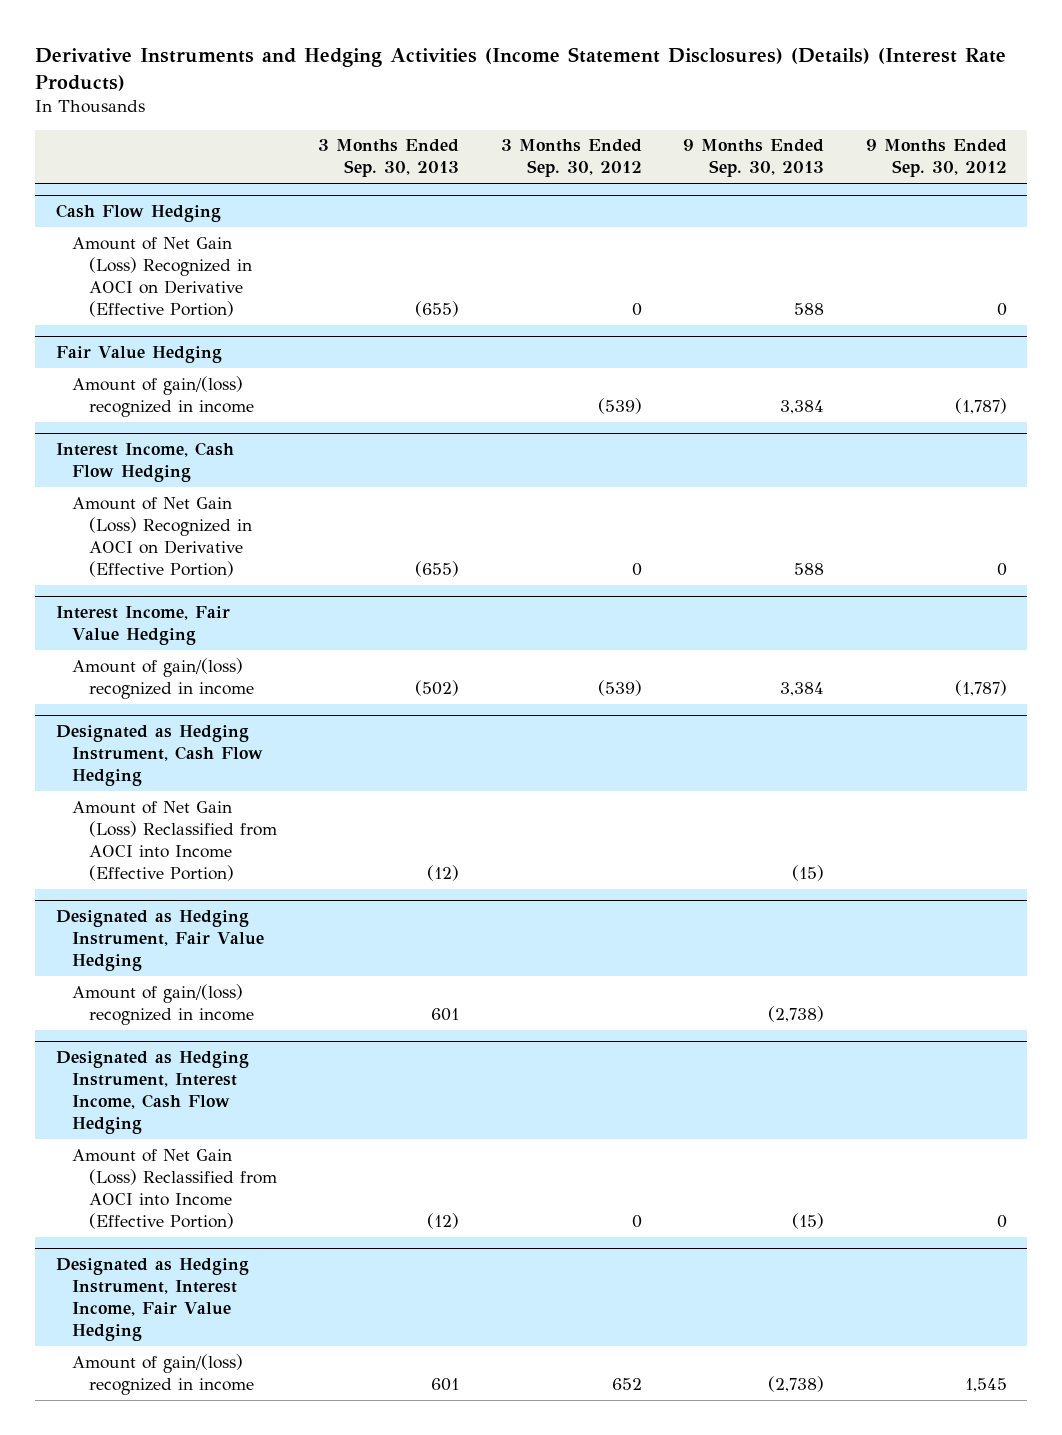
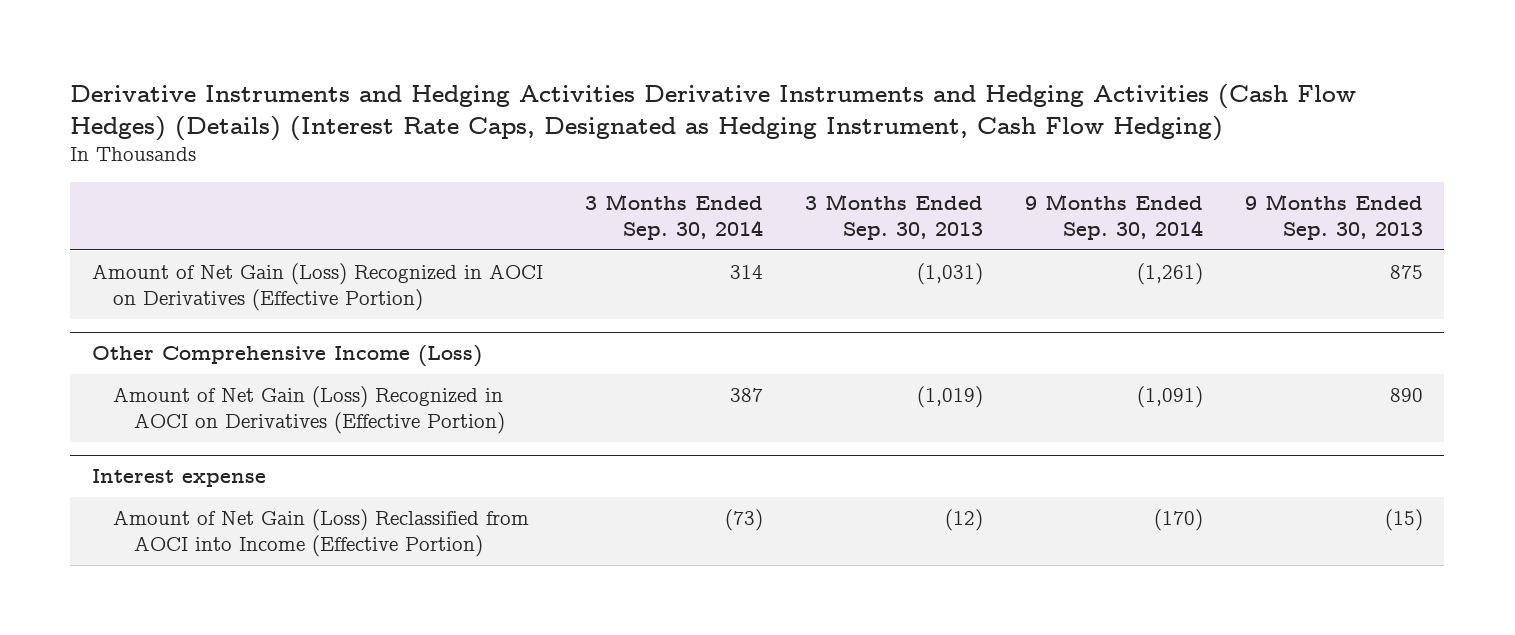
- Derivative Instruments and Hedging Activities (Income Statement Disclosures) (Details) (Interest Rate Products)
+ Derivative Instruments and Hedging Activities Derivative Instruments and Hedging Activities (Cash Flow Hedges) (Details) (Interest Rate Caps, Designated as Hedging Instrument, Cash Flow Hedging)
- | 3 Months Ended Sep. 30, 2013 | 3 Months Ended Sep. 30, 2012 | 9 Months Ended Sep. 30, 2013 | 9 Months Ended Sep. 30, 2012
+ | 3 Months Ended Sep. 30, 2014 | 3 Months Ended Sep. 30, 2013 | 9 Months Ended Sep. 30, 2014 | 9 Months Ended Sep. 30, 2013
- Cash Flow Hedging
- Amount of Net Gain (Loss) Recognized in AOCI on Derivative (Effective Portion) | (655) | 0 | 588 | 0
- Fair Value Hedging
- Amount of gain/(loss) recognized in income | | (539) | 3,384 | (1,787)
- Interest Income, Cash Flow Hedging
- Amount of Net Gain (Loss) Recognized in AOCI on Derivative (Effective Portion) | (655) | 0 | 588 | 0
- Interest Income, Fair Value Hedging
- Amount of gain/(loss) recognized in income | (502) | (539) | 3,384 | (1,787)
- Designated as Hedging Instrument, Cash Flow Hedging
- Amount of Net Gain (Loss) Reclassified from AOCI into Income (Effective Portion) | (12) | | (15) |
- Designated as Hedging Instrument, Fair Value Hedging
- Amount of gain/(loss) recognized in income | 601 | | (2,738) |
- Designated as Hedging Instrument, Interest Income, Cash Flow Hedging
+ Amount of Net Gain (Loss) Recognized in AOCI on Derivatives (Effective Portion) | 314 | (1,031) | (1,261) | 875
+ Other Comprehensive Income (Loss)
+ Amount of Net Gain (Loss) Recognized in AOCI on Derivatives (Effective Portion) | 387 | (1,019) | (1,091) | 890
+ Interest expense
- Designated as Hedging Instrument, Interest Income, Fair Value Hedging
- Amount of gain/(loss) recognized in income | 601 | 652 | (2,738) | 1,545

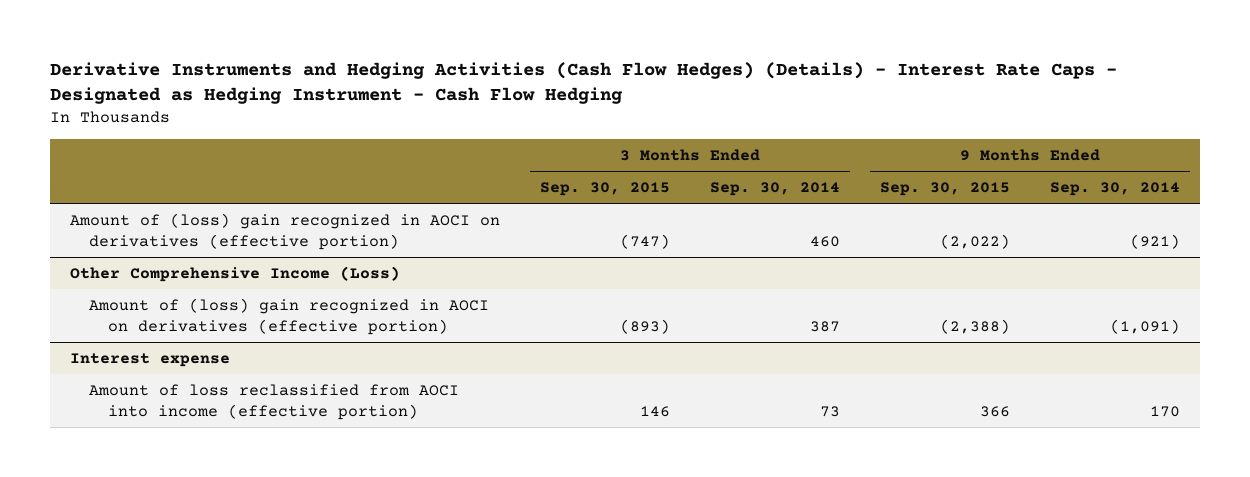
- Derivative Instruments and Hedging Activities Derivative Instruments and Hedging Activities (Cash Flow Hedges) (Details) (Interest Rate Caps, Designated as Hedging Instrument, Cash Flow Hedging)
+ Derivative Instruments and Hedging Activities (Cash Flow Hedges) (Details) - Interest Rate Caps - Designated as Hedging Instrument - Cash Flow Hedging
- | 3 Months Ended Sep. 30, 2014 | 3 Months Ended Sep. 30, 2013 | 9 Months Ended Sep. 30, 2014 | 9 Months Ended Sep. 30, 2013
+ | 3 Months Ended Sep. 30, 2015 | 3 Months Ended Sep. 30, 2014 | 9 Months Ended Sep. 30, 2015 | 9 Months Ended Sep. 30, 2014
- Amount of Net Gain (Loss) Recognized in AOCI on Derivatives (Effective Portion) | 314 | (1,031) | (1,261) | 875
+ Amount of (loss) gain recognized in AOCI on derivatives (effective portion) | (747) | 460 | (2,022) | (921)
@ Other Comprehensive Income (Loss)
- Amount of Net Gain (Loss) Recognized in AOCI on Derivatives (Effective Portion) | 387 | (1,019) | (1,091) | 890
+ Amount of (loss) gain recognized in AOCI on derivatives (effective portion) | (893) | 387 | (2,388) | (1,091)
@ Interest expense
- Amount of Net Gain (Loss) Reclassified from AOCI into Income (Effective Portion) | (73) | (12) | (170) | (15)
+ Amount of loss reclassified from AOCI into income (effective portion) | 146 | 73 | 366 | 170

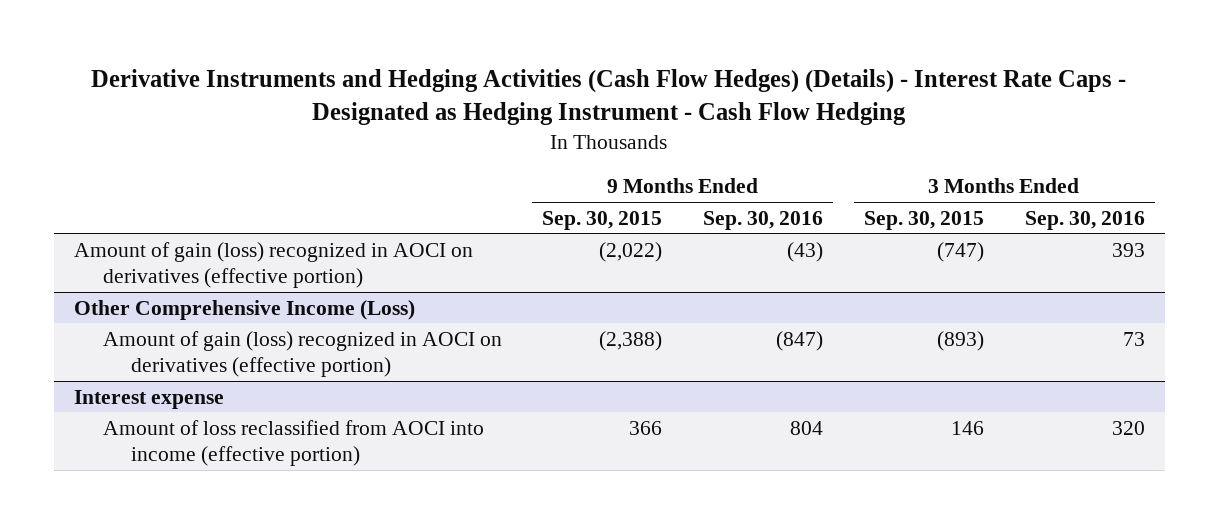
- | 3 Months Ended Sep. 30, 2015 | 3 Months Ended Sep. 30, 2014 | 9 Months Ended Sep. 30, 2015 | 9 Months Ended Sep. 30, 2014
+ | 9 Months Ended Sep. 30, 2015 | 9 Months Ended Sep. 30, 2016 | 3 Months Ended Sep. 30, 2015 | 3 Months Ended Sep. 30, 2016
- Amount of (loss) gain recognized in AOCI on derivatives (effective portion) | (747) | 460 | (2,022) | (921)
+ Amount of gain (loss) recognized in AOCI on derivatives (effective portion) | (2,022) | (43) | (747) | 393
@ Other Comprehensive Income (Loss)
- Amount of (loss) gain recognized in AOCI on derivatives (effective portion) | (893) | 387 | (2,388) | (1,091)
+ Amount of gain (loss) recognized in AOCI on derivatives (effective portion) | (2,388) | (847) | (893) | 73

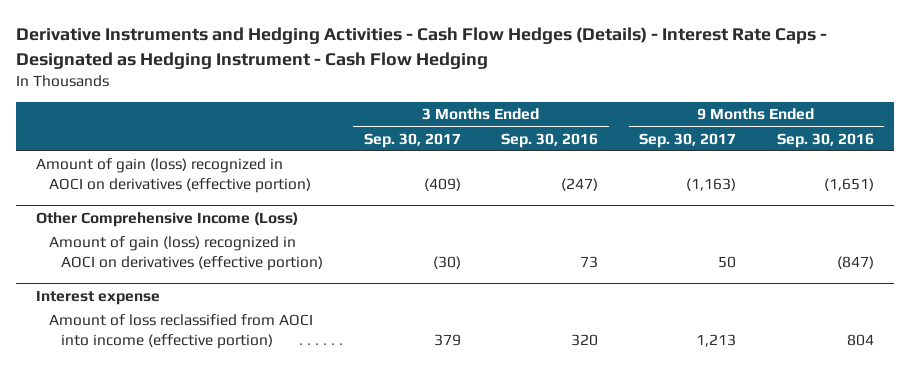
- Derivative Instruments and Hedging Activities (Cash Flow Hedges) (Details) - Interest Rate Caps - Designated as Hedging Instrument - Cash Flow Hedging
+ Derivative Instruments and Hedging Activities - Cash Flow Hedges (Details) - Interest Rate Caps - Designated as Hedging Instrument - Cash Flow Hedging
- | 9 Months Ended Sep. 30, 2015 | 9 Months Ended Sep. 30, 2016 | 3 Months Ended Sep. 30, 2015 | 3 Months Ended Sep. 30, 2016
+ | 3 Months Ended Sep. 30, 2017 | 3 Months Ended Sep. 30, 2016 | 9 Months Ended Sep. 30, 2017 | 9 Months Ended Sep. 30, 2016
- Amount of gain (loss) recognized in AOCI on derivatives (effective portion) | (2,022) | (43) | (747) | 393
+ Amount of gain (loss) recognized in AOCI on derivatives (effective portion) | (409) | (247) | (1,163) | (1,651)

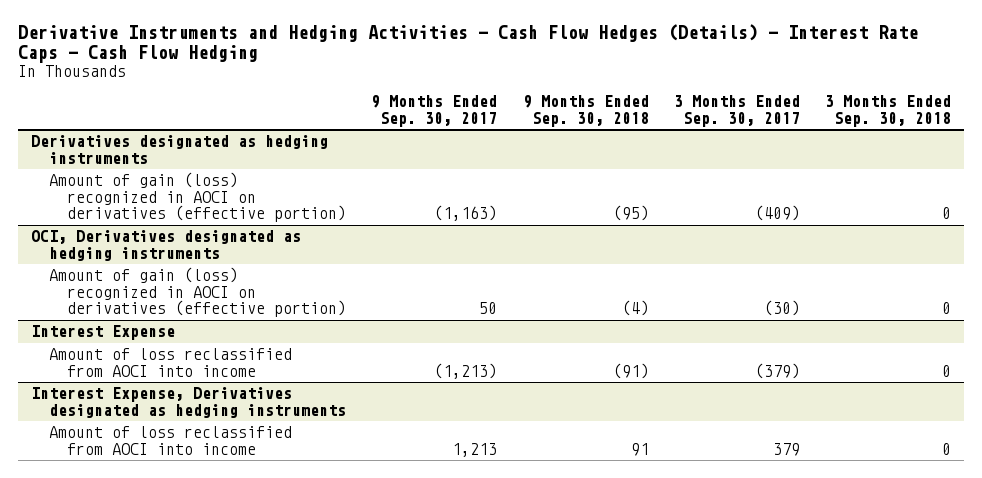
- Derivative Instruments and Hedging Activities - Cash Flow Hedges (Details) - Interest Rate Caps - Designated as Hedging Instrument - Cash Flow Hedging
+ Derivative Instruments and Hedging Activities - Cash Flow Hedges (Details) - Interest Rate Caps - Cash Flow Hedging
- | 3 Months Ended Sep. 30, 2017 | 3 Months Ended Sep. 30, 2016 | 9 Months Ended Sep. 30, 2017 | 9 Months Ended Sep. 30, 2016
+ | 9 Months Ended Sep. 30, 2017 | 9 Months Ended Sep. 30, 2018 | 3 Months Ended Sep. 30, 2017 | 3 Months Ended Sep. 30, 2018
+ Derivatives designated as hedging instruments
- Other Comprehensive Income (Loss)
+ OCI, Derivatives designated as hedging instruments
- Interest expense
- Amount of loss reclassified from AOCI into income (effective portion) | 379 | 320 | 1,213 | 804
+ Interest Expense
+ Amount of loss reclassified from AOCI into income | (1,213) | (91) | (379) | 0
+ Interest Expense, Derivatives designated as hedging instruments
+ Amount of loss reclassified from AOCI into income | 1,213 | 91 | 379 | 0

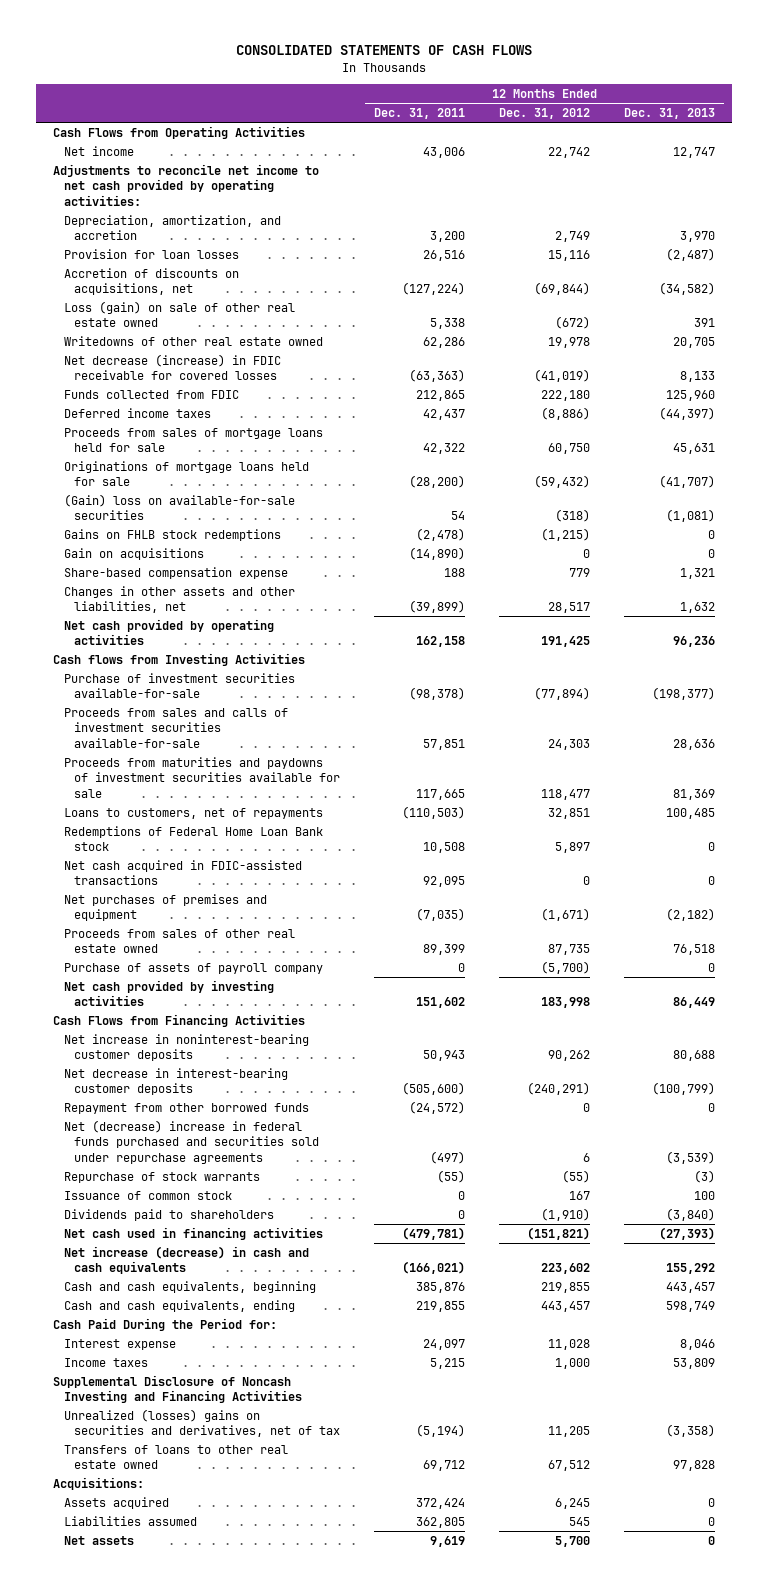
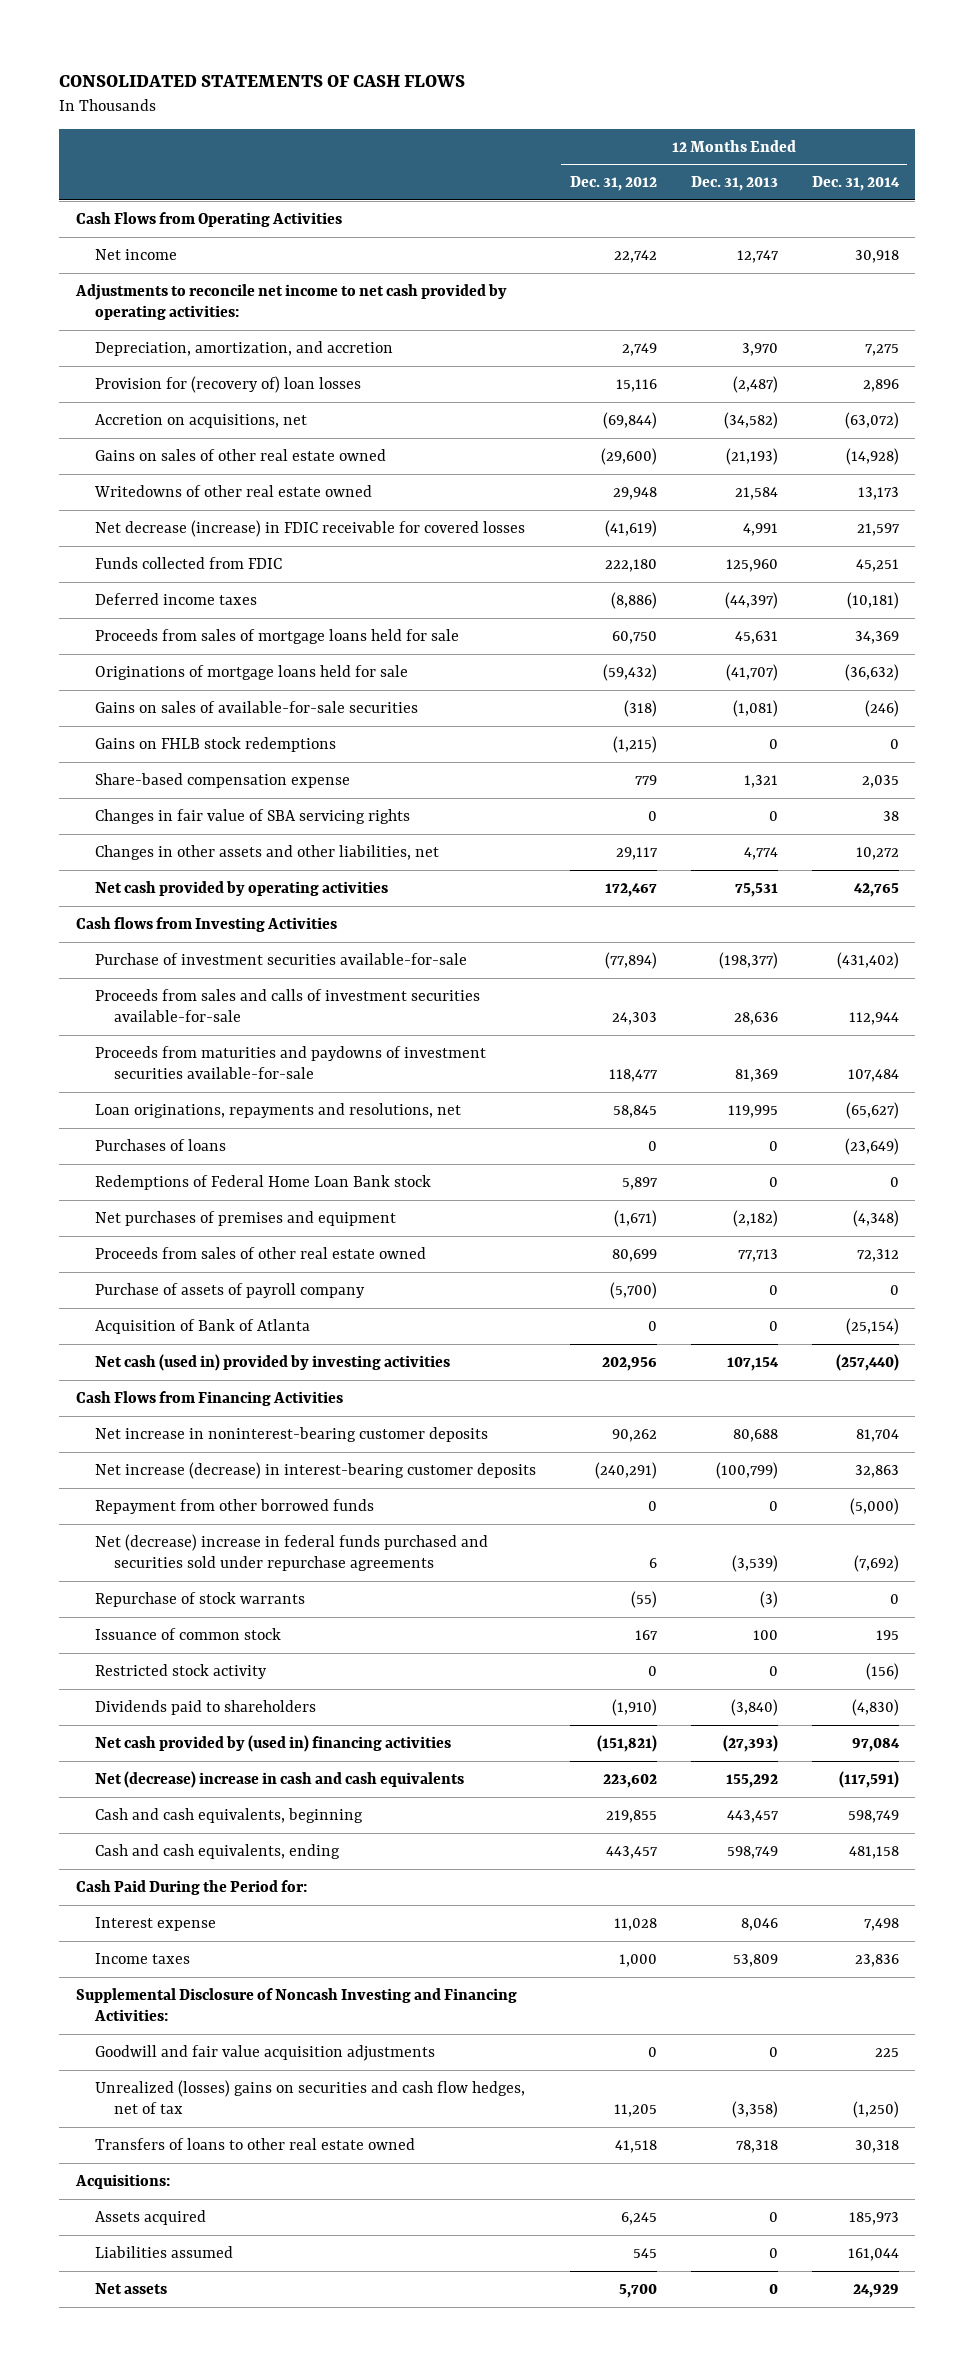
- | 12 Months Ended Dec. 31, 2011 | 12 Months Ended Dec. 31, 2012 | 12 Months Ended Dec. 31, 2013
+ | 12 Months Ended Dec. 31, 2012 | 12 Months Ended Dec. 31, 2013 | 12 Months Ended Dec. 31, 2014
- Provision for loan losses | 26,516 | 15,116 | (2,487)
- Accretion of discounts on acquisitions, net | (127,224) | (69,844) | (34,582)
- Loss (gain) on sale of other real estate owned | 5,338 | (672) | 391
- Writedowns of other real estate owned | 62,286 | 19,978 | 20,705
- Net decrease (increase) in FDIC receivable for covered losses | (63,363) | (41,019) | 8,133
+ Provision for (recovery of) loan losses | 15,116 | (2,487) | 2,896
+ Accretion on acquisitions, net | (69,844) | (34,582) | (63,072)
+ Gains on sales of other real estate owned | (29,600) | (21,193) | (14,928)
+ Writedowns of other real estate owned | 29,948 | 21,584 | 13,173
+ Net decrease (increase) in FDIC receivable for covered losses | (41,619) | 4,991 | 21,597
- (Gain) loss on available-for-sale securities | 54 | (318) | (1,081)
+ Gains on sales of available-for-sale securities | (318) | (1,081) | (246)
- Gain on acquisitions | (14,890) | 0 | 0
- Changes in other assets and other liabilities, net | (39,899) | 28,517 | 1,632
- Net cash provided by operating activities | 162,158 | 191,425 | 96,236
+ Changes in fair value of SBA servicing rights | 0 | 0 | 38
+ Changes in other assets and other liabilities, net | 29,117 | 4,774 | 10,272
+ Net cash provided by operating activities | 172,467 | 75,531 | 42,765
- Proceeds from maturities and paydowns of investment securities available for sale | 117,665 | 118,477 | 81,369
- Loans to customers, net of repayments | (110,503) | 32,851 | 100,485
+ Proceeds from maturities and paydowns of investment securities available-for-sale | 118,477 | 81,369 | 107,484
+ Loan originations, repayments and resolutions, net | 58,845 | 119,995 | (65,627)
+ Purchases of loans | 0 | 0 | (23,649)
- Net cash acquired in FDIC-assisted transactions | 92,095 | 0 | 0
- Proceeds from sales of other real estate owned | 89,399 | 87,735 | 76,518
+ Proceeds from sales of other real estate owned | 80,699 | 77,713 | 72,312
- Net cash provided by investing activities | 151,602 | 183,998 | 86,449
+ Acquisition of Bank of Atlanta | 0 | 0 | (25,154)
+ Net cash (used in) provided by investing activities | 202,956 | 107,154 | (257,440)
- Net decrease in interest-bearing customer deposits | (505,600) | (240,291) | (100,799)
+ Net increase (decrease) in interest-bearing customer deposits | (240,291) | (100,799) | 32,863
+ Restricted stock activity | 0 | 0 | (156)
- Net cash used in financing activities | (479,781) | (151,821) | (27,393)
- Net increase (decrease) in cash and cash equivalents | (166,021) | 223,602 | 155,292
+ Net cash provided by (used in) financing activities | (151,821) | (27,393) | 97,084
+ Net (decrease) increase in cash and cash equivalents | 223,602 | 155,292 | (117,591)
- Supplemental Disclosure of Noncash Investing and Financing Activities
- Unrealized (losses) gains on securities and derivatives, net of tax | (5,194) | 11,205 | (3,358)
- Transfers of loans to other real estate owned | 69,712 | 67,512 | 97,828
+ Supplemental Disclosure of Noncash Investing and Financing Activities:
+ Goodwill and fair value acquisition adjustments | 0 | 0 | 225
+ Unrealized (losses) gains on securities and cash flow hedges, net of tax | 11,205 | (3,358) | (1,250)
+ Transfers of loans to other real estate owned | 41,518 | 78,318 | 30,318

